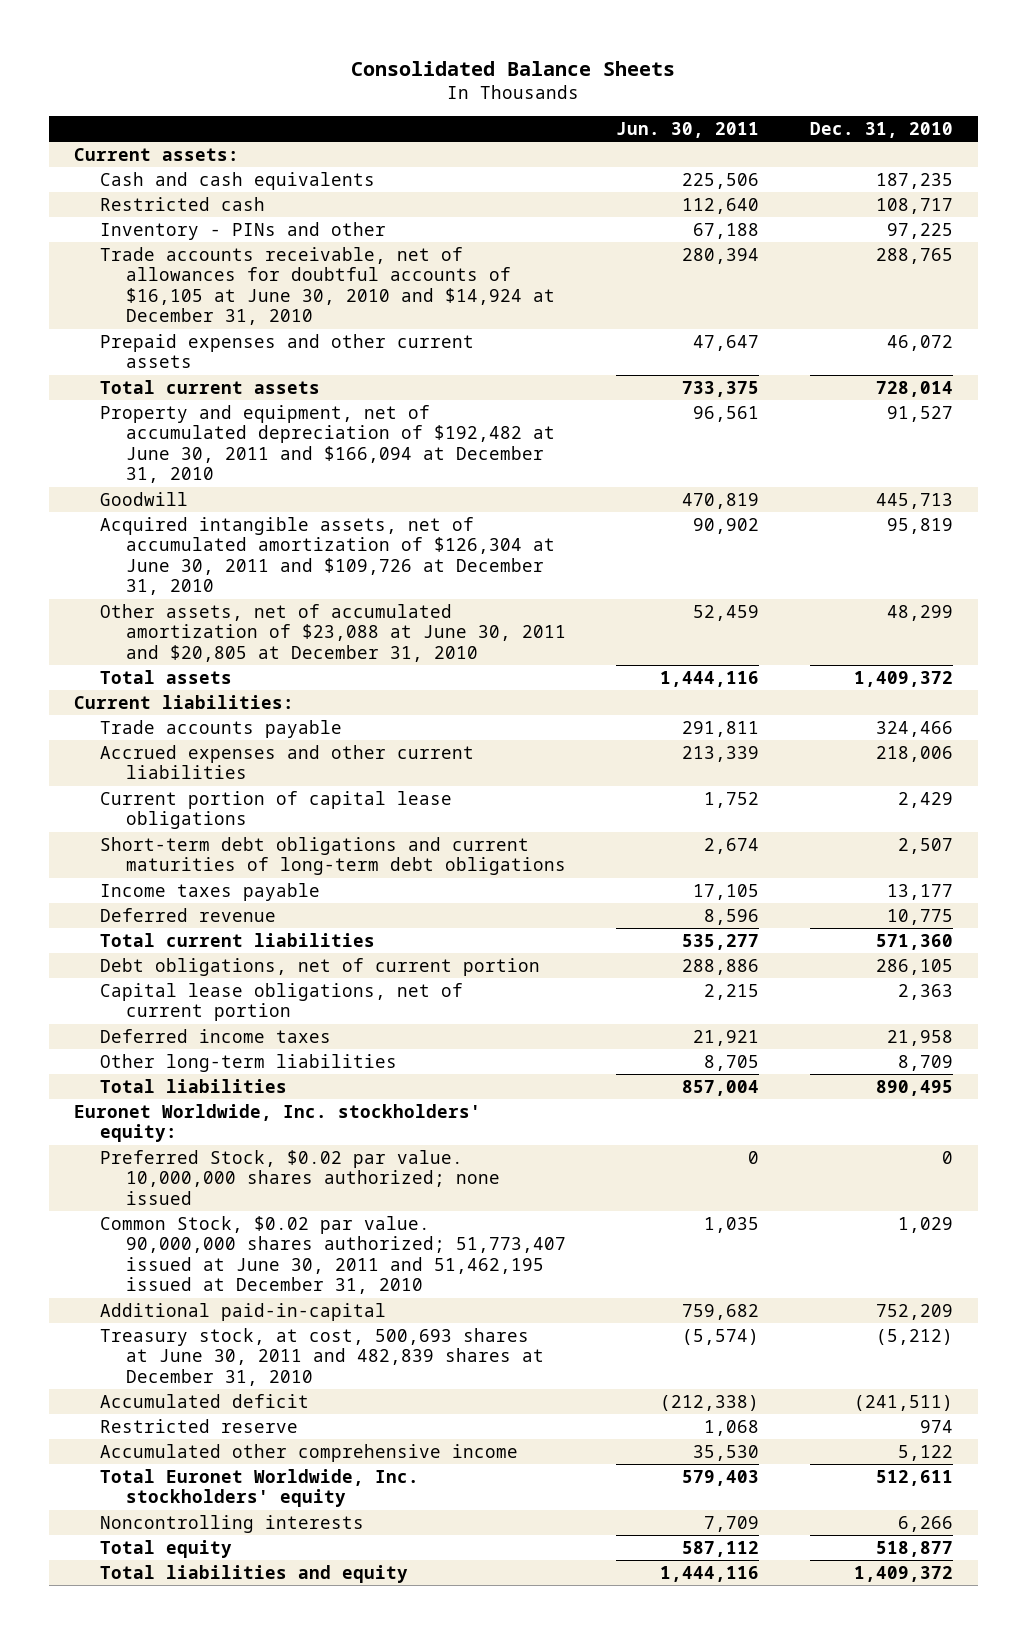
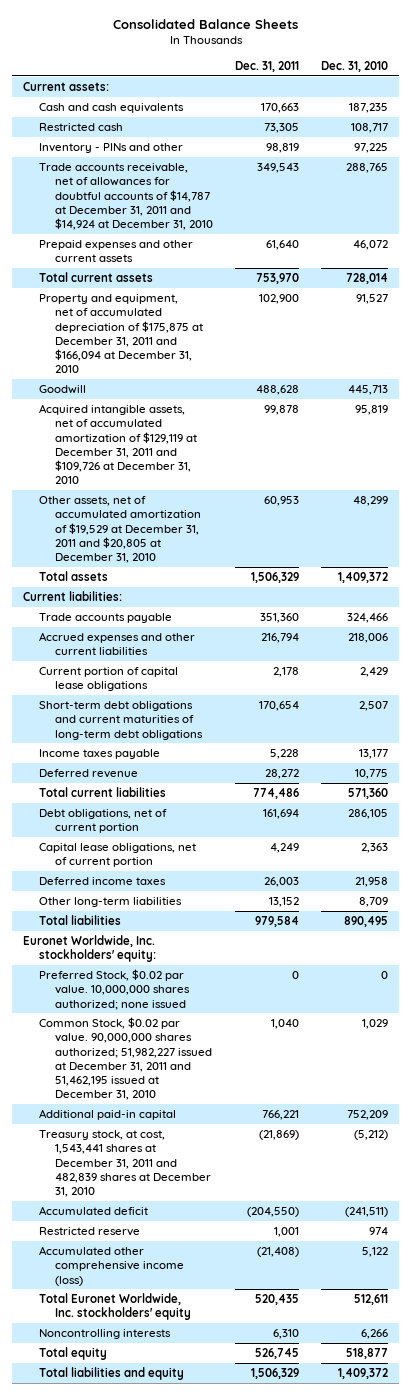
- | Jun. 30, 2011 | Dec. 31, 2010
+ | Dec. 31, 2011 | Dec. 31, 2010
- Trade accounts receivable, net of allowances for doubtful accounts of $16,105 at June 30, 2010 and $14,924 at December 31, 2010 | 280,394 | 288,765
+ Trade accounts receivable, net of allowances for doubtful accounts of $14,787 at December 31, 2011 and $14,924 at December 31, 2010 | 349,543 | 288,765
- Property and equipment, net of accumulated depreciation of $192,482 at June 30, 2011 and $166,094 at December 31, 2010 | 96,561 | 91,527
+ Property and equipment, net of accumulated depreciation of $175,875 at December 31, 2011 and $166,094 at December 31, 2010 | 102,900 | 91,527
- Acquired intangible assets, net of accumulated amortization of $126,304 at June 30, 2011 and $109,726 at December 31, 2010 | 90,902 | 95,819
- Other assets, net of accumulated amortization of $23,088 at June 30, 2011 and $20,805 at December 31, 2010 | 52,459 | 48,299
+ Acquired intangible assets, net of accumulated amortization of $129,119 at December 31, 2011 and $109,726 at December 31, 2010 | 99,878 | 95,819
+ Other assets, net of accumulated amortization of $19,529 at December 31, 2011 and $20,805 at December 31, 2010 | 60,953 | 48,299
- Common Stock, $0.02 par value. 90,000,000 shares authorized; 51,773,407 issued at June 30, 2011 and 51,462,195 issued at December 31, 2010 | 1,035 | 1,029
- Additional paid-in-capital | 759,682 | 752,209
- Treasury stock, at cost, 500,693 shares at June 30, 2011 and 482,839 shares at December 31, 2010 | (5,574) | (5,212)
+ Common Stock, $0.02 par value. 90,000,000 shares authorized; 51,982,227 issued at December 31, 2011 and 51,462,195 issued at December 31, 2010 | 1,040 | 1,029
+ Additional paid-in capital | 766,221 | 752,209
+ Treasury stock, at cost, 1,543,441 shares at December 31, 2011 and 482,839 shares at December 31, 2010 | (21,869) | (5,212)
- Accumulated other comprehensive income | 35,530 | 5,122
+ Accumulated other comprehensive income (loss) | (21,408) | 5,122

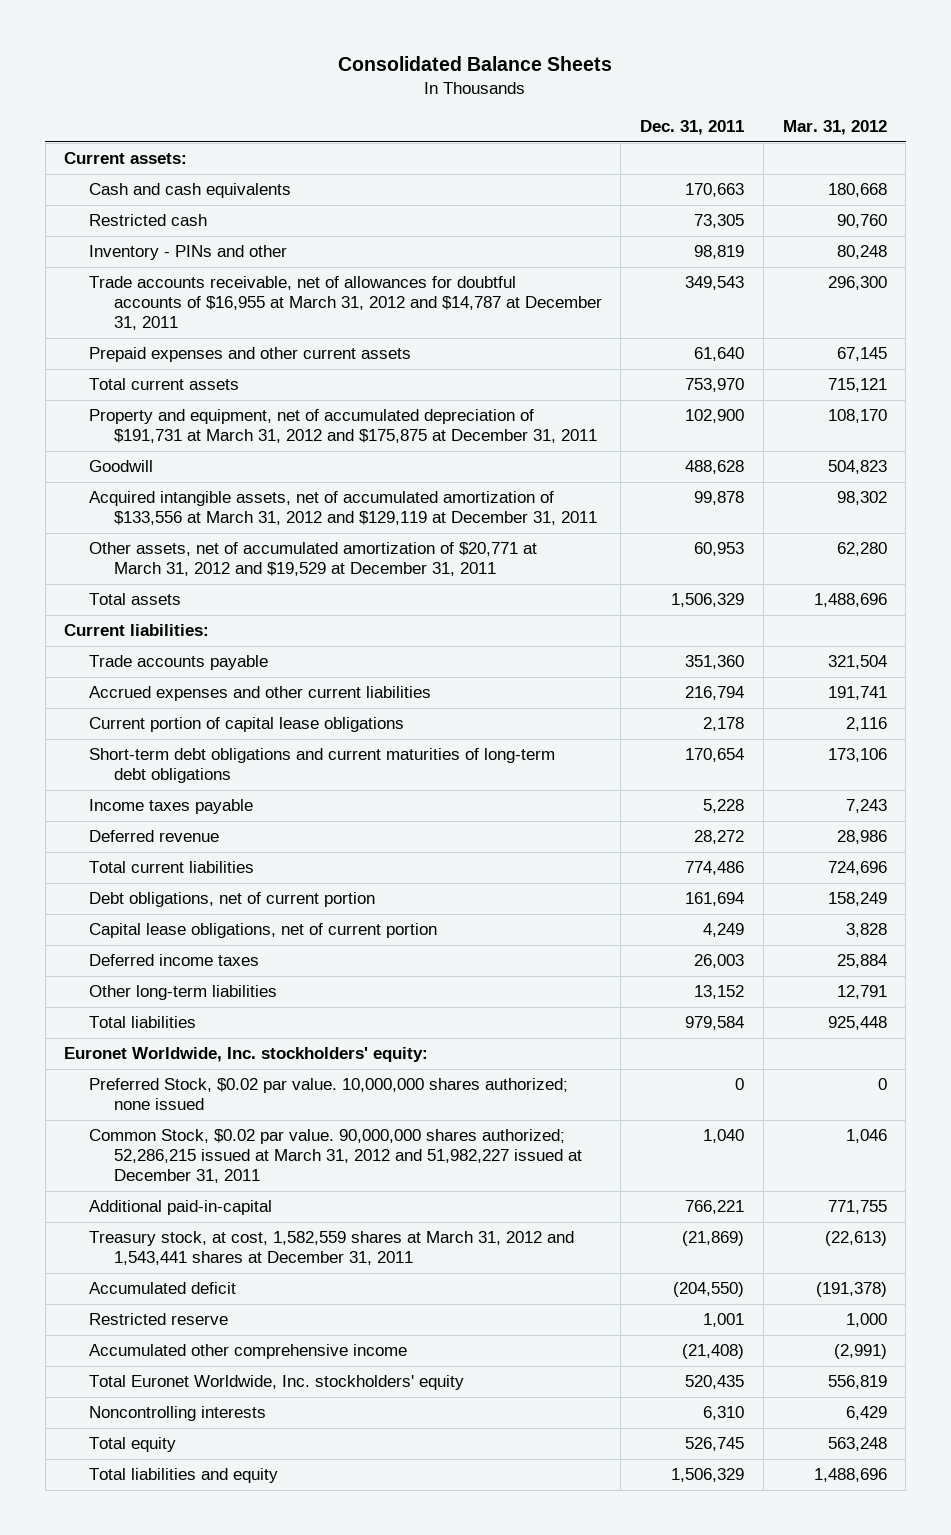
- | Dec. 31, 2011 | Dec. 31, 2010
+ | Dec. 31, 2011 | Mar. 31, 2012
- Trade accounts receivable, net of allowances for doubtful accounts of $14,787 at December 31, 2011 and $14,924 at December 31, 2010 | 349,543 | 288,765
+ Trade accounts receivable, net of allowances for doubtful accounts of $16,955 at March 31, 2012 and $14,787 at December 31, 2011 | 349,543 | 296,300
- Property and equipment, net of accumulated depreciation of $175,875 at December 31, 2011 and $166,094 at December 31, 2010 | 102,900 | 91,527
+ Property and equipment, net of accumulated depreciation of $191,731 at March 31, 2012 and $175,875 at December 31, 2011 | 102,900 | 108,170
- Acquired intangible assets, net of accumulated amortization of $129,119 at December 31, 2011 and $109,726 at December 31, 2010 | 99,878 | 95,819
- Other assets, net of accumulated amortization of $19,529 at December 31, 2011 and $20,805 at December 31, 2010 | 60,953 | 48,299
+ Acquired intangible assets, net of accumulated amortization of $133,556 at March 31, 2012 and $129,119 at December 31, 2011 | 99,878 | 98,302
+ Other assets, net of accumulated amortization of $20,771 at March 31, 2012 and $19,529 at December 31, 2011 | 60,953 | 62,280
- Common Stock, $0.02 par value. 90,000,000 shares authorized; 51,982,227 issued at December 31, 2011 and 51,462,195 issued at December 31, 2010 | 1,040 | 1,029
- Additional paid-in capital | 766,221 | 752,209
- Treasury stock, at cost, 1,543,441 shares at December 31, 2011 and 482,839 shares at December 31, 2010 | (21,869) | (5,212)
+ Common Stock, $0.02 par value. 90,000,000 shares authorized; 52,286,215 issued at March 31, 2012 and 51,982,227 issued at December 31, 2011 | 1,040 | 1,046
+ Additional paid-in-capital | 766,221 | 771,755
+ Treasury stock, at cost, 1,582,559 shares at March 31, 2012 and 1,543,441 shares at December 31, 2011 | (21,869) | (22,613)
- Accumulated other comprehensive income (loss) | (21,408) | 5,122
+ Accumulated other comprehensive income | (21,408) | (2,991)

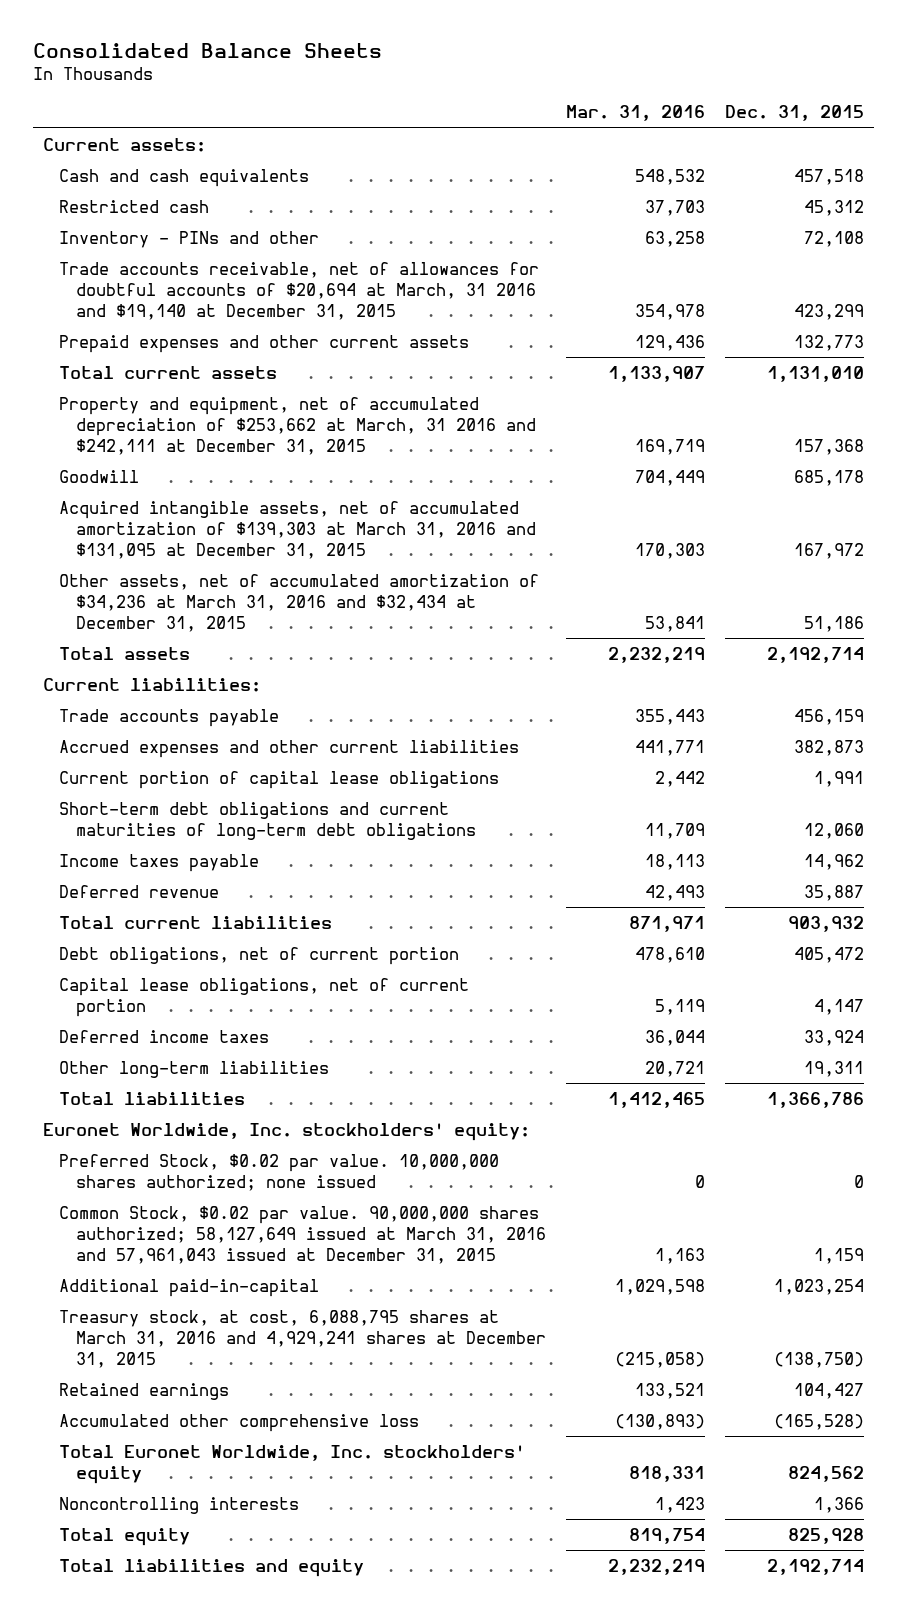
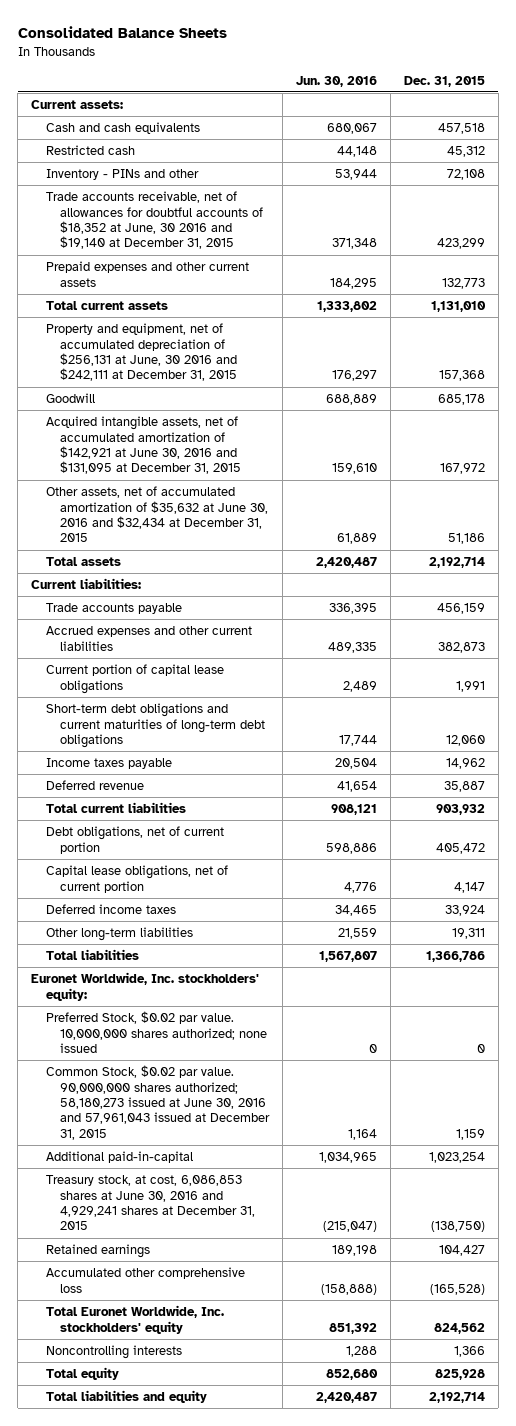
- | Mar. 31, 2016 | Dec. 31, 2015
+ | Jun. 30, 2016 | Dec. 31, 2015
- Trade accounts receivable, net of allowances for doubtful accounts of $20,694 at March, 31 2016 and $19,140 at December 31, 2015 | 354,978 | 423,299
+ Trade accounts receivable, net of allowances for doubtful accounts of $18,352 at June, 30 2016 and $19,140 at December 31, 2015 | 371,348 | 423,299
- Property and equipment, net of accumulated depreciation of $253,662 at March, 31 2016 and $242,111 at December 31, 2015 | 169,719 | 157,368
+ Property and equipment, net of accumulated depreciation of $256,131 at June, 30 2016 and $242,111 at December 31, 2015 | 176,297 | 157,368
- Acquired intangible assets, net of accumulated amortization of $139,303 at March 31, 2016 and $131,095 at December 31, 2015 | 170,303 | 167,972
- Other assets, net of accumulated amortization of $34,236 at March 31, 2016 and $32,434 at December 31, 2015 | 53,841 | 51,186
+ Acquired intangible assets, net of accumulated amortization of $142,921 at June 30, 2016 and $131,095 at December 31, 2015 | 159,610 | 167,972
+ Other assets, net of accumulated amortization of $35,632 at June 30, 2016 and $32,434 at December 31, 2015 | 61,889 | 51,186
- Common Stock, $0.02 par value. 90,000,000 shares authorized; 58,127,649 issued at March 31, 2016 and 57,961,043 issued at December 31, 2015 | 1,163 | 1,159
+ Common Stock, $0.02 par value. 90,000,000 shares authorized; 58,180,273 issued at June 30, 2016 and 57,961,043 issued at December 31, 2015 | 1,164 | 1,159
- Treasury stock, at cost, 6,088,795 shares at March 31, 2016 and 4,929,241 shares at December 31, 2015 | (215,058) | (138,750)
+ Treasury stock, at cost, 6,086,853 shares at June 30, 2016 and 4,929,241 shares at December 31, 2015 | (215,047) | (138,750)

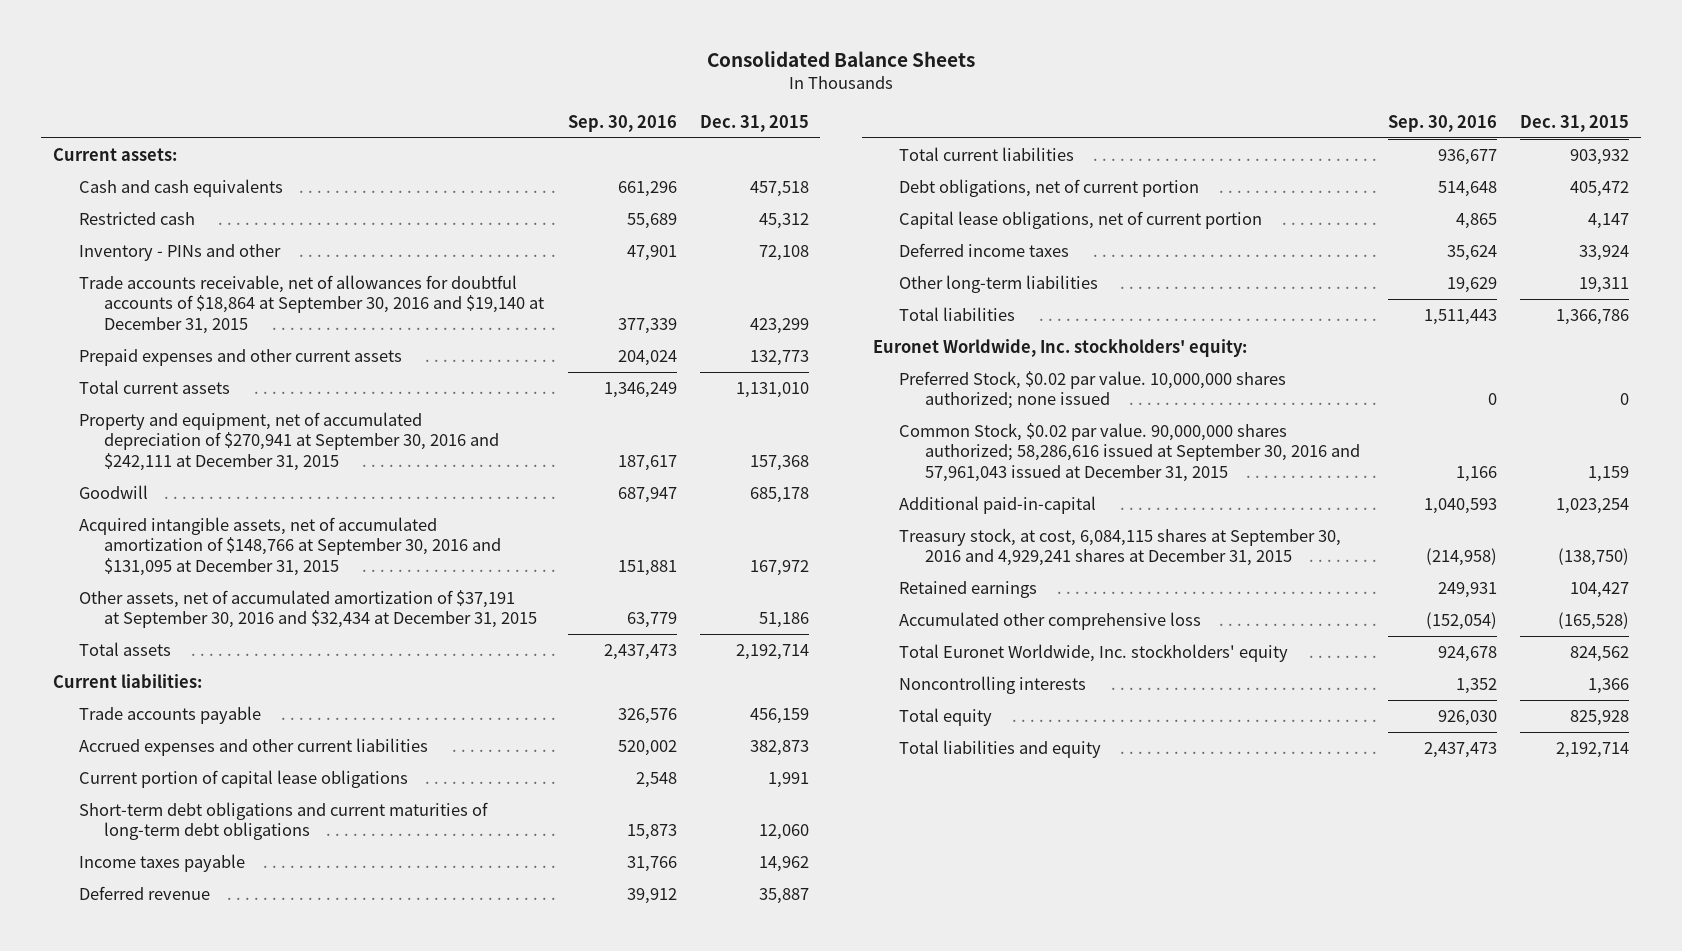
- | Jun. 30, 2016 | Dec. 31, 2015
+ | Sep. 30, 2016 | Dec. 31, 2015
- Trade accounts receivable, net of allowances for doubtful accounts of $18,352 at June, 30 2016 and $19,140 at December 31, 2015 | 371,348 | 423,299
+ Trade accounts receivable, net of allowances for doubtful accounts of $18,864 at September 30, 2016 and $19,140 at December 31, 2015 | 377,339 | 423,299
- Property and equipment, net of accumulated depreciation of $256,131 at June, 30 2016 and $242,111 at December 31, 2015 | 176,297 | 157,368
+ Property and equipment, net of accumulated depreciation of $270,941 at September 30, 2016 and $242,111 at December 31, 2015 | 187,617 | 157,368
- Acquired intangible assets, net of accumulated amortization of $142,921 at June 30, 2016 and $131,095 at December 31, 2015 | 159,610 | 167,972
- Other assets, net of accumulated amortization of $35,632 at June 30, 2016 and $32,434 at December 31, 2015 | 61,889 | 51,186
+ Acquired intangible assets, net of accumulated amortization of $148,766 at September 30, 2016 and $131,095 at December 31, 2015 | 151,881 | 167,972
+ Other assets, net of accumulated amortization of $37,191 at September 30, 2016 and $32,434 at December 31, 2015 | 63,779 | 51,186
- Common Stock, $0.02 par value. 90,000,000 shares authorized; 58,180,273 issued at June 30, 2016 and 57,961,043 issued at December 31, 2015 | 1,164 | 1,159
+ Common Stock, $0.02 par value. 90,000,000 shares authorized; 58,286,616 issued at September 30, 2016 and 57,961,043 issued at December 31, 2015 | 1,166 | 1,159
- Treasury stock, at cost, 6,086,853 shares at June 30, 2016 and 4,929,241 shares at December 31, 2015 | (215,047) | (138,750)
+ Treasury stock, at cost, 6,084,115 shares at September 30, 2016 and 4,929,241 shares at December 31, 2015 | (214,958) | (138,750)

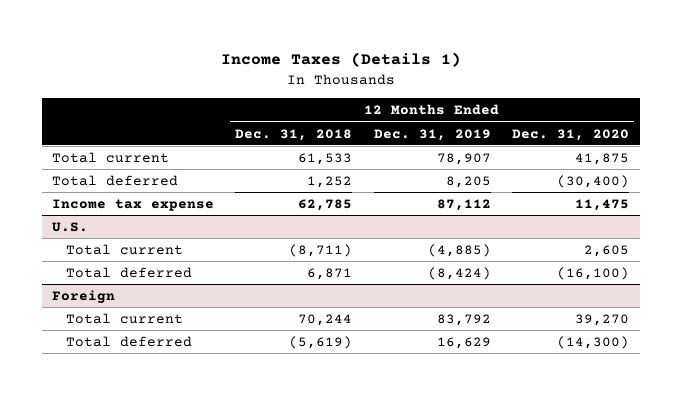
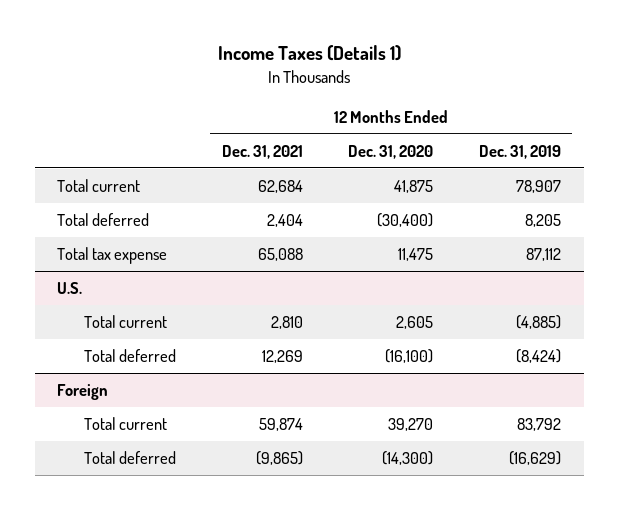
- | 12 Months Ended Dec. 31, 2018 | 12 Months Ended Dec. 31, 2019 | 12 Months Ended Dec. 31, 2020
+ | 12 Months Ended Dec. 31, 2021 | 12 Months Ended Dec. 31, 2020 | 12 Months Ended Dec. 31, 2019
- Income tax expense | 62,785 | 87,112 | 11,475
+ Total tax expense | 65,088 | 11,475 | 87,112
@ Foreign
- Total deferred | (5,619) | 16,629 | (14,300)
+ Total deferred | (9,865) | (14,300) | (16,629)

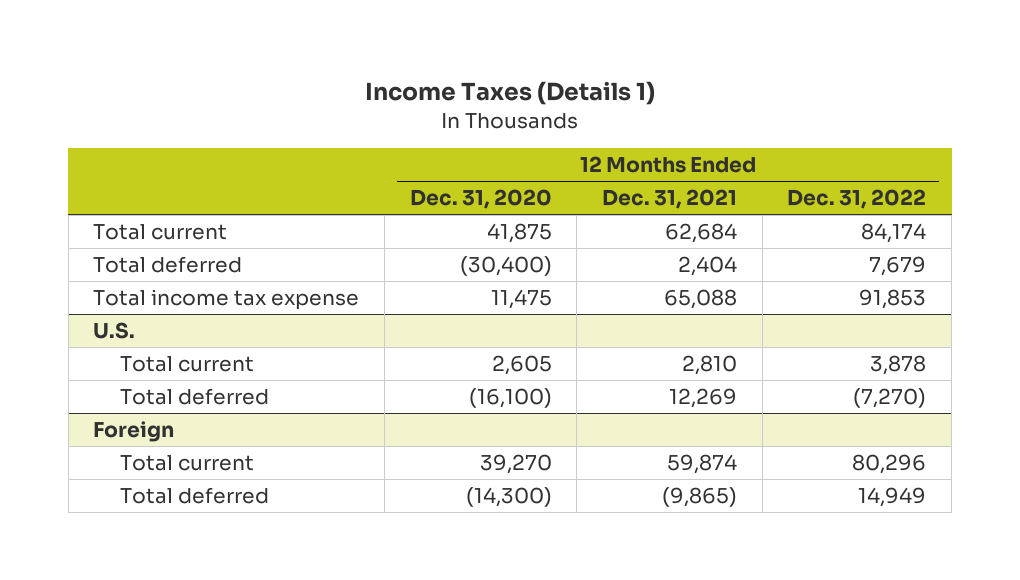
- | 12 Months Ended Dec. 31, 2021 | 12 Months Ended Dec. 31, 2020 | 12 Months Ended Dec. 31, 2019
+ | 12 Months Ended Dec. 31, 2020 | 12 Months Ended Dec. 31, 2021 | 12 Months Ended Dec. 31, 2022
- Total tax expense | 65,088 | 11,475 | 87,112
+ Total income tax expense | 11,475 | 65,088 | 91,853

